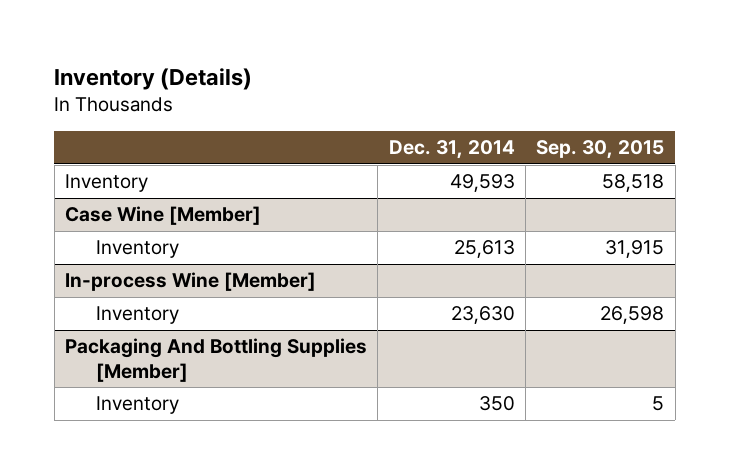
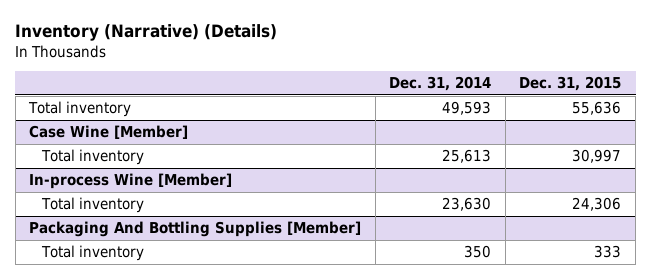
- Inventory (Details)
+ Inventory (Narrative) (Details)
- | Dec. 31, 2014 | Sep. 30, 2015
+ | Dec. 31, 2014 | Dec. 31, 2015
- Inventory | 49,593 | 58,518
+ Total inventory | 49,593 | 55,636
@ Case Wine [Member]
- Inventory | 25,613 | 31,915
+ Total inventory | 25,613 | 30,997
@ In-process Wine [Member]
- Inventory | 23,630 | 26,598
+ Total inventory | 23,630 | 24,306
@ Packaging And Bottling Supplies [Member]
- Inventory | 350 | 5
+ Total inventory | 350 | 333

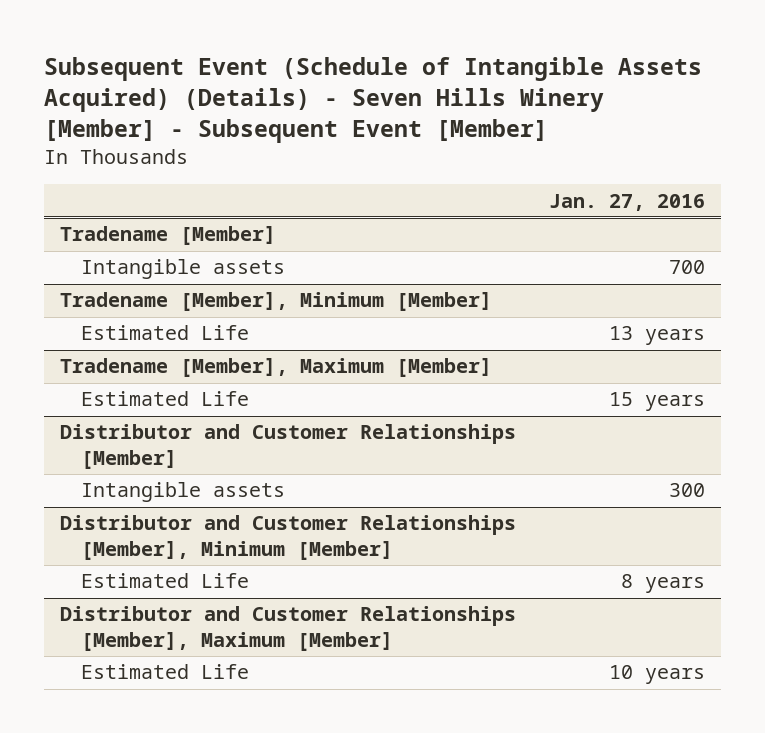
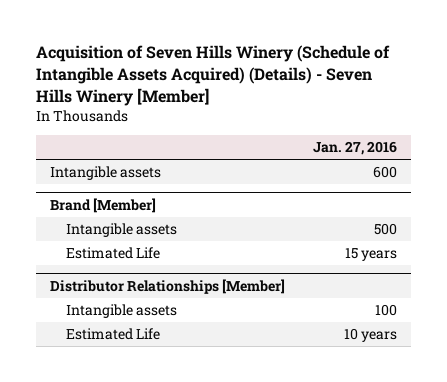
- Subsequent Event (Schedule of Intangible Assets Acquired) (Details) - Seven Hills Winery [Member] - Subsequent Event [Member]
+ Acquisition of Seven Hills Winery (Schedule of Intangible Assets Acquired) (Details) - Seven Hills Winery [Member]
- Tradename [Member]
- Intangible assets | 700
- Tradename [Member], Minimum [Member]
- Estimated Life | 13 years
- Tradename [Member], Maximum [Member]
+ Intangible assets | 600
+ Brand [Member]
+ Intangible assets | 500
- Distributor and Customer Relationships [Member]
- Intangible assets | 300
- Distributor and Customer Relationships [Member], Minimum [Member]
- Estimated Life | 8 years
- Distributor and Customer Relationships [Member], Maximum [Member]
+ Distributor Relationships [Member]
+ Intangible assets | 100

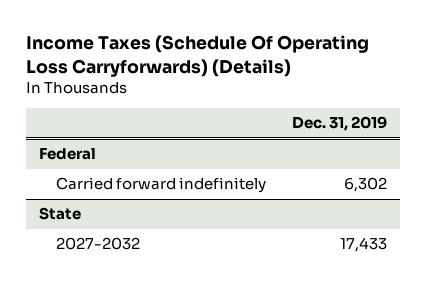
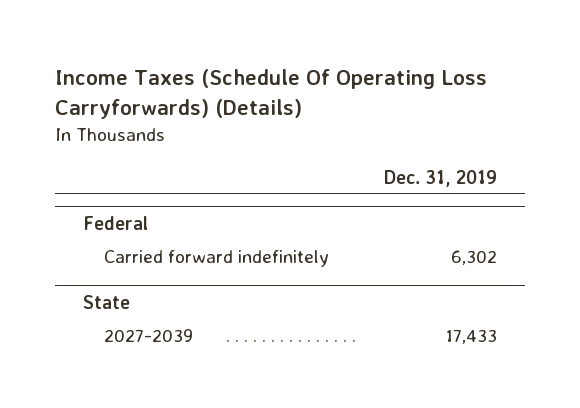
@ State
- 2027-2032 | 17,433
+ 2027-2039 | 17,433

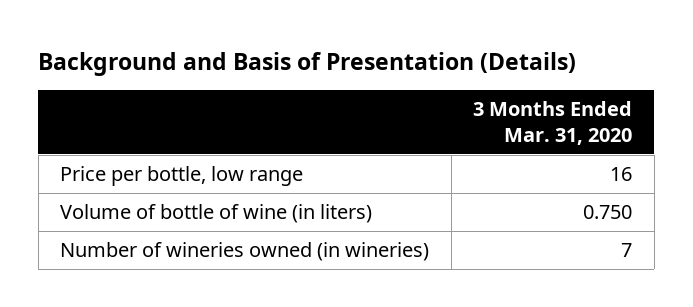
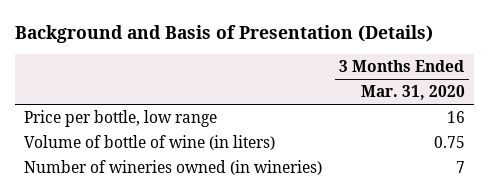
- Volume of bottle of wine (in liters) | 0.750
+ Volume of bottle of wine (in liters) | 0.75

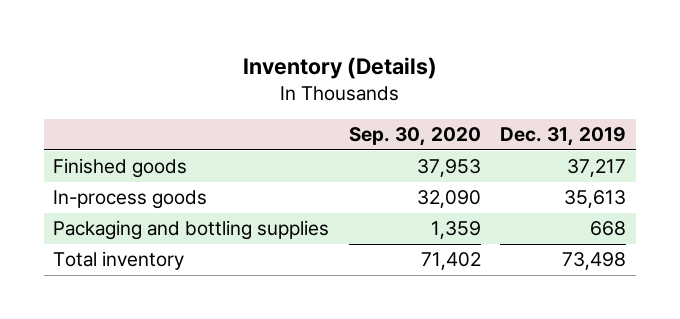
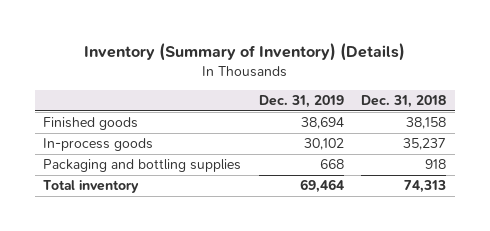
- Inventory (Details)
+ Inventory (Summary of Inventory) (Details)
- | Sep. 30, 2020 | Dec. 31, 2019
+ | Dec. 31, 2019 | Dec. 31, 2018
- Finished goods | 37,953 | 37,217
- In-process goods | 32,090 | 35,613
+ Finished goods | 38,694 | 38,158
+ In-process goods | 30,102 | 35,237
- Total inventory | 71,402 | 73,498
+ Total inventory | 69,464 | 74,313

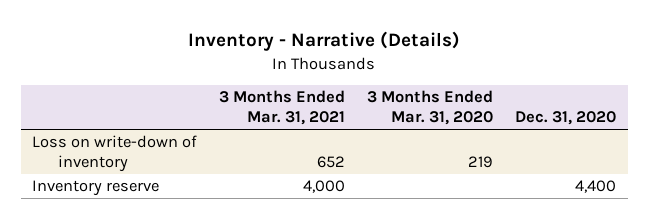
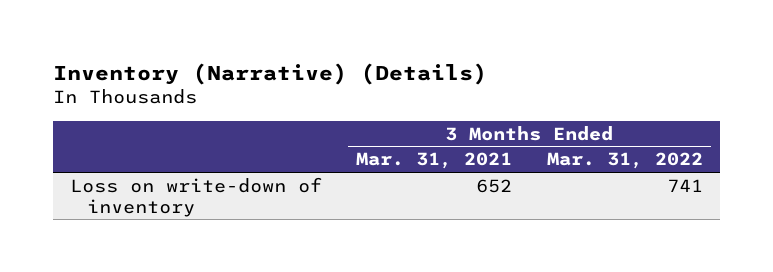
- Inventory - Narrative (Details)
+ Inventory (Narrative) (Details)
- | 3 Months Ended Mar. 31, 2021 | 3 Months Ended Mar. 31, 2020 | Dec. 31, 2020
+ | 3 Months Ended Mar. 31, 2021 | 3 Months Ended Mar. 31, 2022
- Inventory reserve | 4,000 | | 4,400

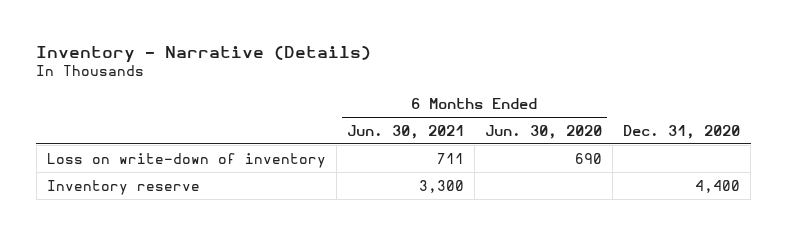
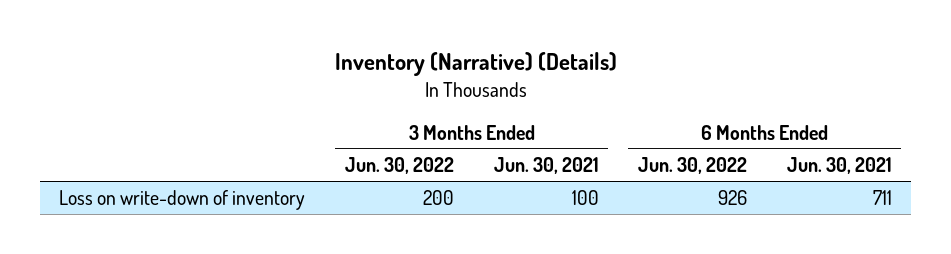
- Inventory - Narrative (Details)
+ Inventory (Narrative) (Details)
- | 6 Months Ended Jun. 30, 2021 | 6 Months Ended Jun. 30, 2020 | Dec. 31, 2020
+ | 3 Months Ended Jun. 30, 2022 | 3 Months Ended Jun. 30, 2021 | 6 Months Ended Jun. 30, 2022 | 6 Months Ended Jun. 30, 2021
- Inventory reserve | 3,300 | | 4,400

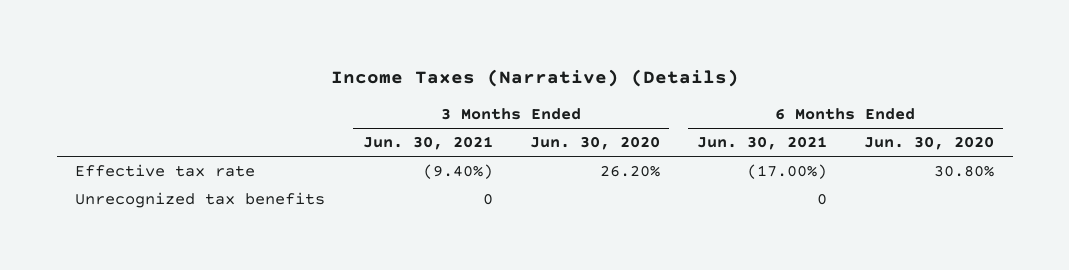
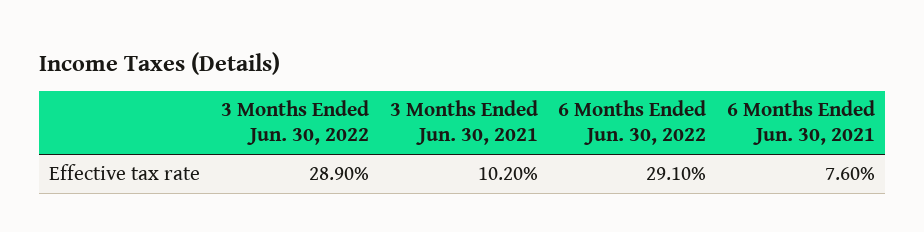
- Income Taxes (Narrative) (Details)
+ Income Taxes (Details)
- | 3 Months Ended Jun. 30, 2021 | 3 Months Ended Jun. 30, 2020 | 6 Months Ended Jun. 30, 2021 | 6 Months Ended Jun. 30, 2020
+ | 3 Months Ended Jun. 30, 2022 | 3 Months Ended Jun. 30, 2021 | 6 Months Ended Jun. 30, 2022 | 6 Months Ended Jun. 30, 2021
- Effective tax rate | (9.40%) | 26.20% | (17.00%) | 30.80%
- Unrecognized tax benefits | 0 | | 0 |
+ Effective tax rate | 28.90% | 10.20% | 29.10% | 7.60%

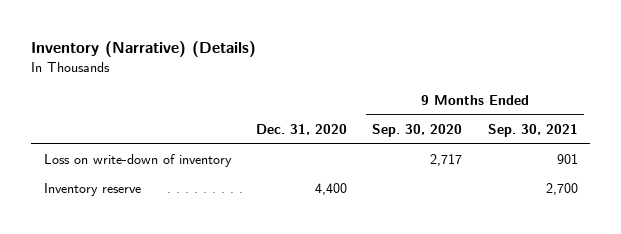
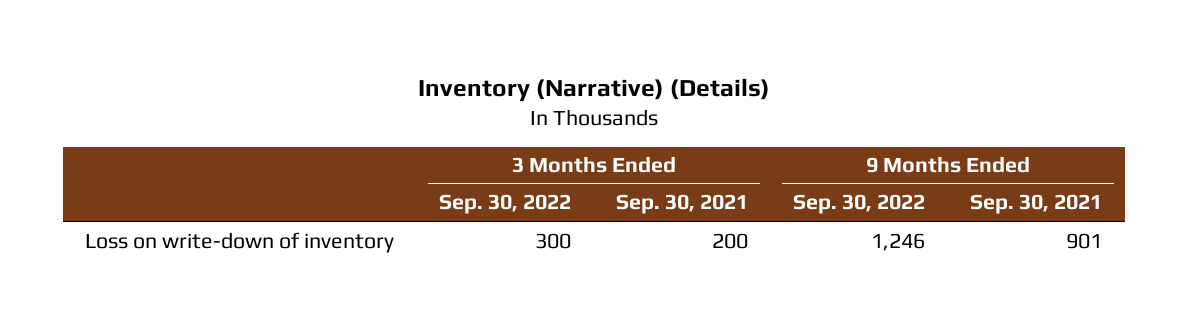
- | Dec. 31, 2020 | 9 Months Ended Sep. 30, 2020 | 9 Months Ended Sep. 30, 2021
+ | 3 Months Ended Sep. 30, 2022 | 3 Months Ended Sep. 30, 2021 | 9 Months Ended Sep. 30, 2022 | 9 Months Ended Sep. 30, 2021
- Inventory reserve | 4,400 | | 2,700

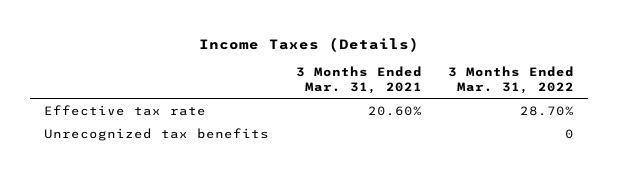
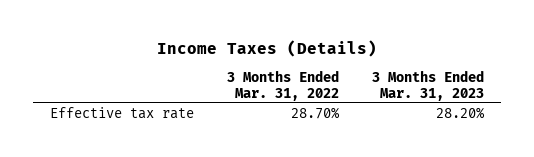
- | 3 Months Ended Mar. 31, 2021 | 3 Months Ended Mar. 31, 2022
+ | 3 Months Ended Mar. 31, 2022 | 3 Months Ended Mar. 31, 2023
- Unrecognized tax benefits | | 0

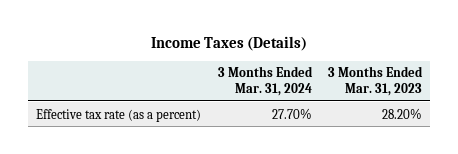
- | 3 Months Ended Mar. 31, 2022 | 3 Months Ended Mar. 31, 2023
+ | 3 Months Ended Mar. 31, 2024 | 3 Months Ended Mar. 31, 2023
- Effective tax rate | 28.70% | 28.20%
+ Effective tax rate (as a percent) | 27.70% | 28.20%

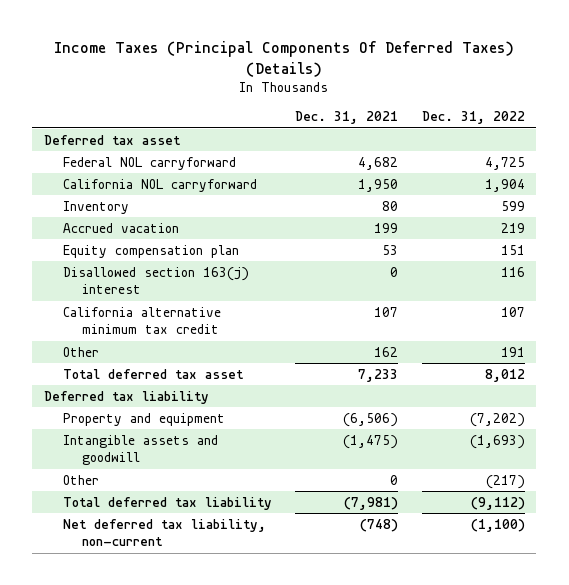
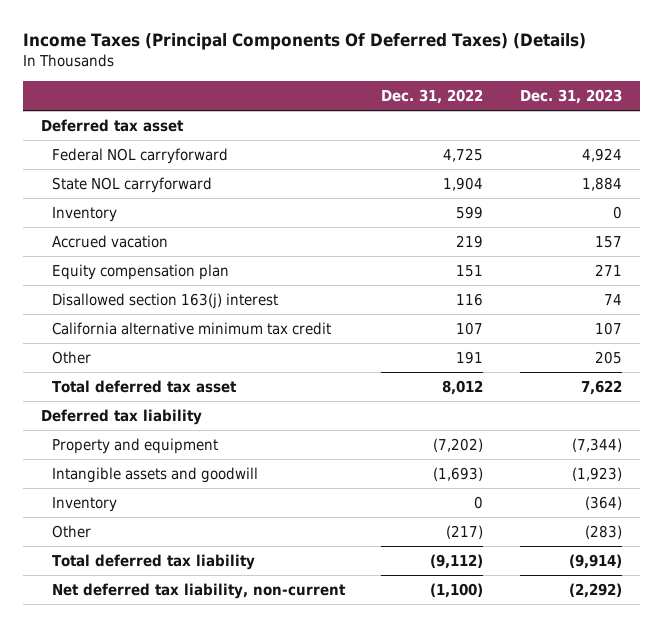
- | Dec. 31, 2021 | Dec. 31, 2022
+ | Dec. 31, 2022 | Dec. 31, 2023
- California NOL carryforward | 1,950 | 1,904
+ State NOL carryforward | 1,904 | 1,884
+ Inventory | 0 | (364)

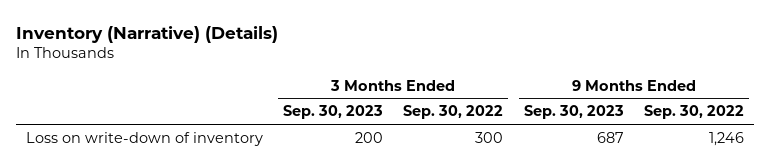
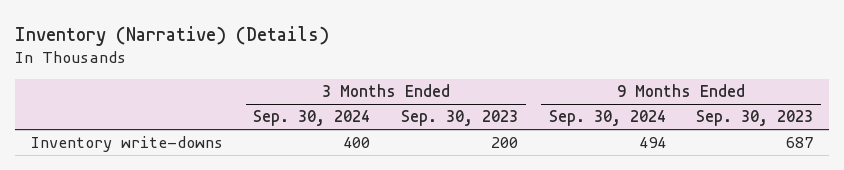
- | 3 Months Ended Sep. 30, 2023 | 3 Months Ended Sep. 30, 2022 | 9 Months Ended Sep. 30, 2023 | 9 Months Ended Sep. 30, 2022
+ | 3 Months Ended Sep. 30, 2024 | 3 Months Ended Sep. 30, 2023 | 9 Months Ended Sep. 30, 2024 | 9 Months Ended Sep. 30, 2023
- Loss on write-down of inventory | 200 | 300 | 687 | 1,246
+ Inventory write-downs | 400 | 200 | 494 | 687

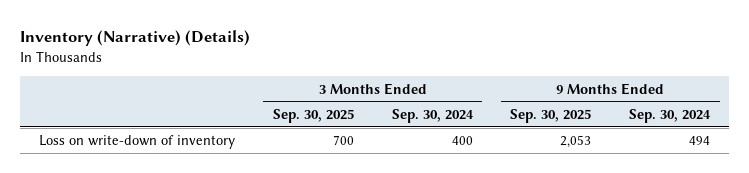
- | 3 Months Ended Sep. 30, 2024 | 3 Months Ended Sep. 30, 2023 | 9 Months Ended Sep. 30, 2024 | 9 Months Ended Sep. 30, 2023
+ | 3 Months Ended Sep. 30, 2025 | 3 Months Ended Sep. 30, 2024 | 9 Months Ended Sep. 30, 2025 | 9 Months Ended Sep. 30, 2024
- Inventory write-downs | 400 | 200 | 494 | 687
+ Loss on write-down of inventory | 700 | 400 | 2,053 | 494

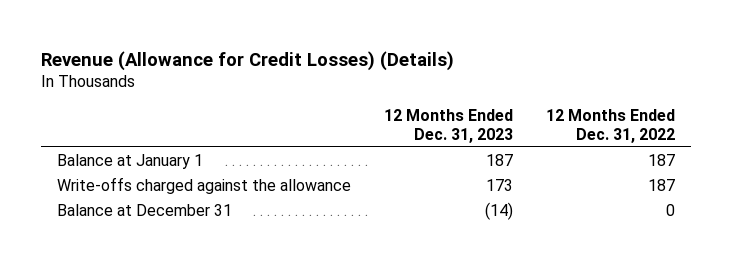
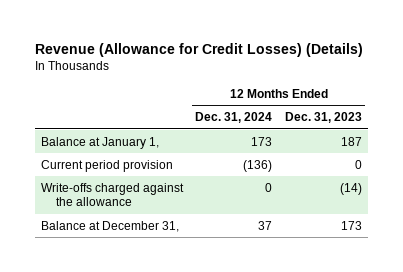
- | 12 Months Ended Dec. 31, 2023 | 12 Months Ended Dec. 31, 2022
+ | 12 Months Ended Dec. 31, 2024 | 12 Months Ended Dec. 31, 2023
- Balance at January 1 | 187 | 187
- Write-offs charged against the allowance | 173 | 187
- Balance at December 31 | (14) | 0
+ Balance at January 1, | 173 | 187
+ Current period provision | (136) | 0
+ Write-offs charged against the allowance | 0 | (14)
+ Balance at December 31, | 37 | 173

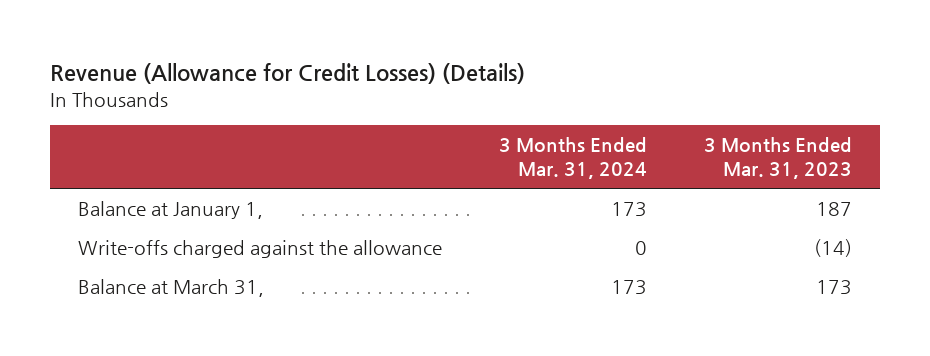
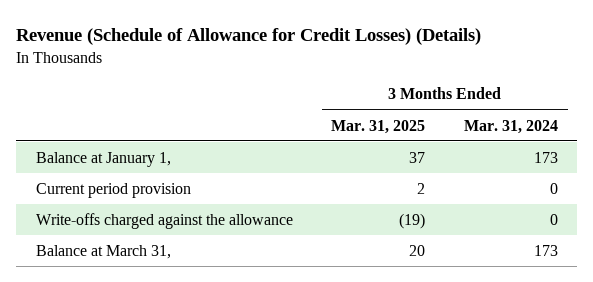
- Revenue (Allowance for Credit Losses) (Details)
+ Revenue (Schedule of Allowance for Credit Losses) (Details)
- | 3 Months Ended Mar. 31, 2024 | 3 Months Ended Mar. 31, 2023
+ | 3 Months Ended Mar. 31, 2025 | 3 Months Ended Mar. 31, 2024
+ Current period provision | 2 | 0

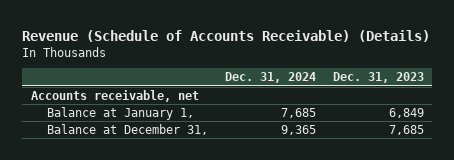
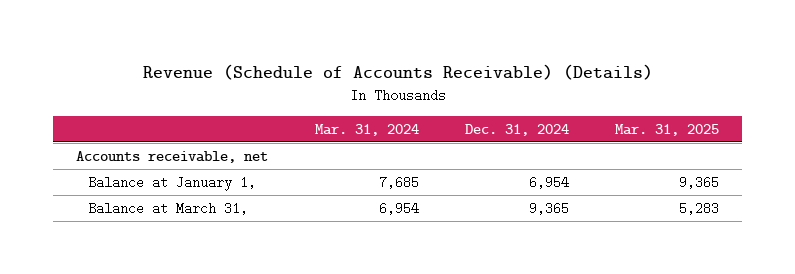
- | Dec. 31, 2024 | Dec. 31, 2023
+ | Mar. 31, 2024 | Dec. 31, 2024 | Mar. 31, 2025
- Balance at January 1, | 7,685 | 6,849
- Balance at December 31, | 9,365 | 7,685
+ Balance at January 1, | 7,685 | 6,954 | 9,365
+ Balance at March 31, | 6,954 | 9,365 | 5,283

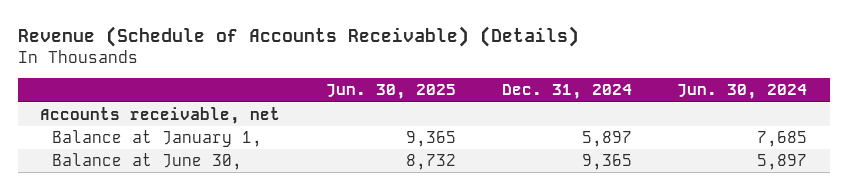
- | Mar. 31, 2024 | Dec. 31, 2024 | Mar. 31, 2025
+ | Jun. 30, 2025 | Dec. 31, 2024 | Jun. 30, 2024
- Balance at January 1, | 7,685 | 6,954 | 9,365
- Balance at March 31, | 6,954 | 9,365 | 5,283
+ Balance at January 1, | 9,365 | 5,897 | 7,685
+ Balance at June 30, | 8,732 | 9,365 | 5,897

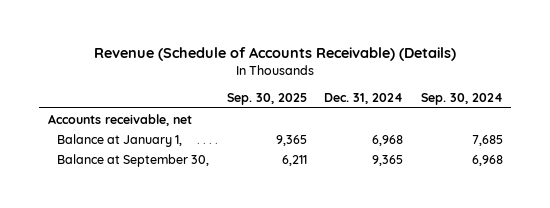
- | Jun. 30, 2025 | Dec. 31, 2024 | Jun. 30, 2024
+ | Sep. 30, 2025 | Dec. 31, 2024 | Sep. 30, 2024
- Balance at January 1, | 9,365 | 5,897 | 7,685
- Balance at June 30, | 8,732 | 9,365 | 5,897
+ Balance at January 1, | 9,365 | 6,968 | 7,685
+ Balance at September 30, | 6,211 | 9,365 | 6,968

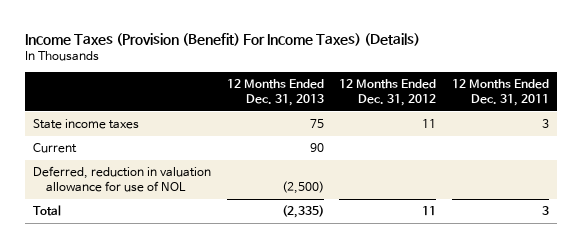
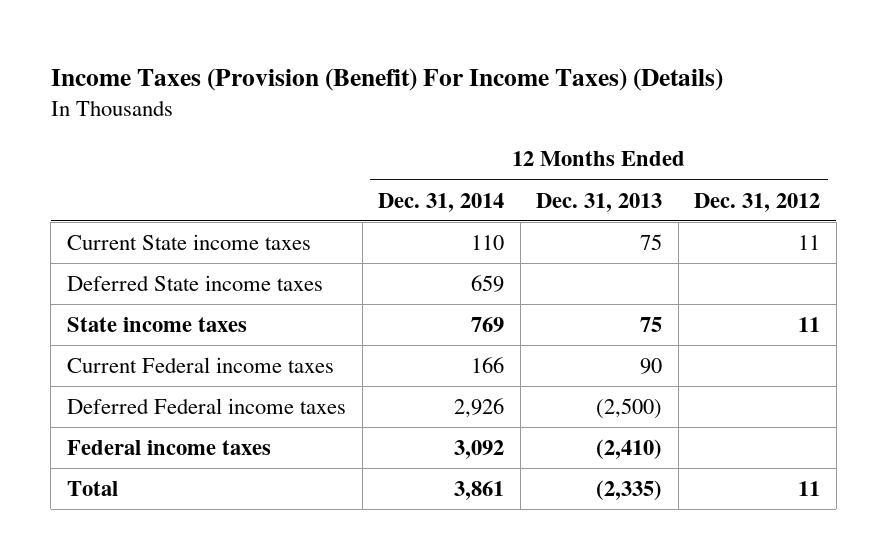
- | 12 Months Ended Dec. 31, 2013 | 12 Months Ended Dec. 31, 2012 | 12 Months Ended Dec. 31, 2011
+ | 12 Months Ended Dec. 31, 2014 | 12 Months Ended Dec. 31, 2013 | 12 Months Ended Dec. 31, 2012
+ Current State income taxes | 110 | 75 | 11
+ Deferred State income taxes | 659 | |
- Current | 90 | |
- Deferred, reduction in valuation allowance for use of NOL | (2,500) | |
+ Current Federal income taxes | 166 | 90 |
+ Deferred Federal income taxes | 2,926 | (2,500) |
+ Federal income taxes | 3,092 | (2,410) |

